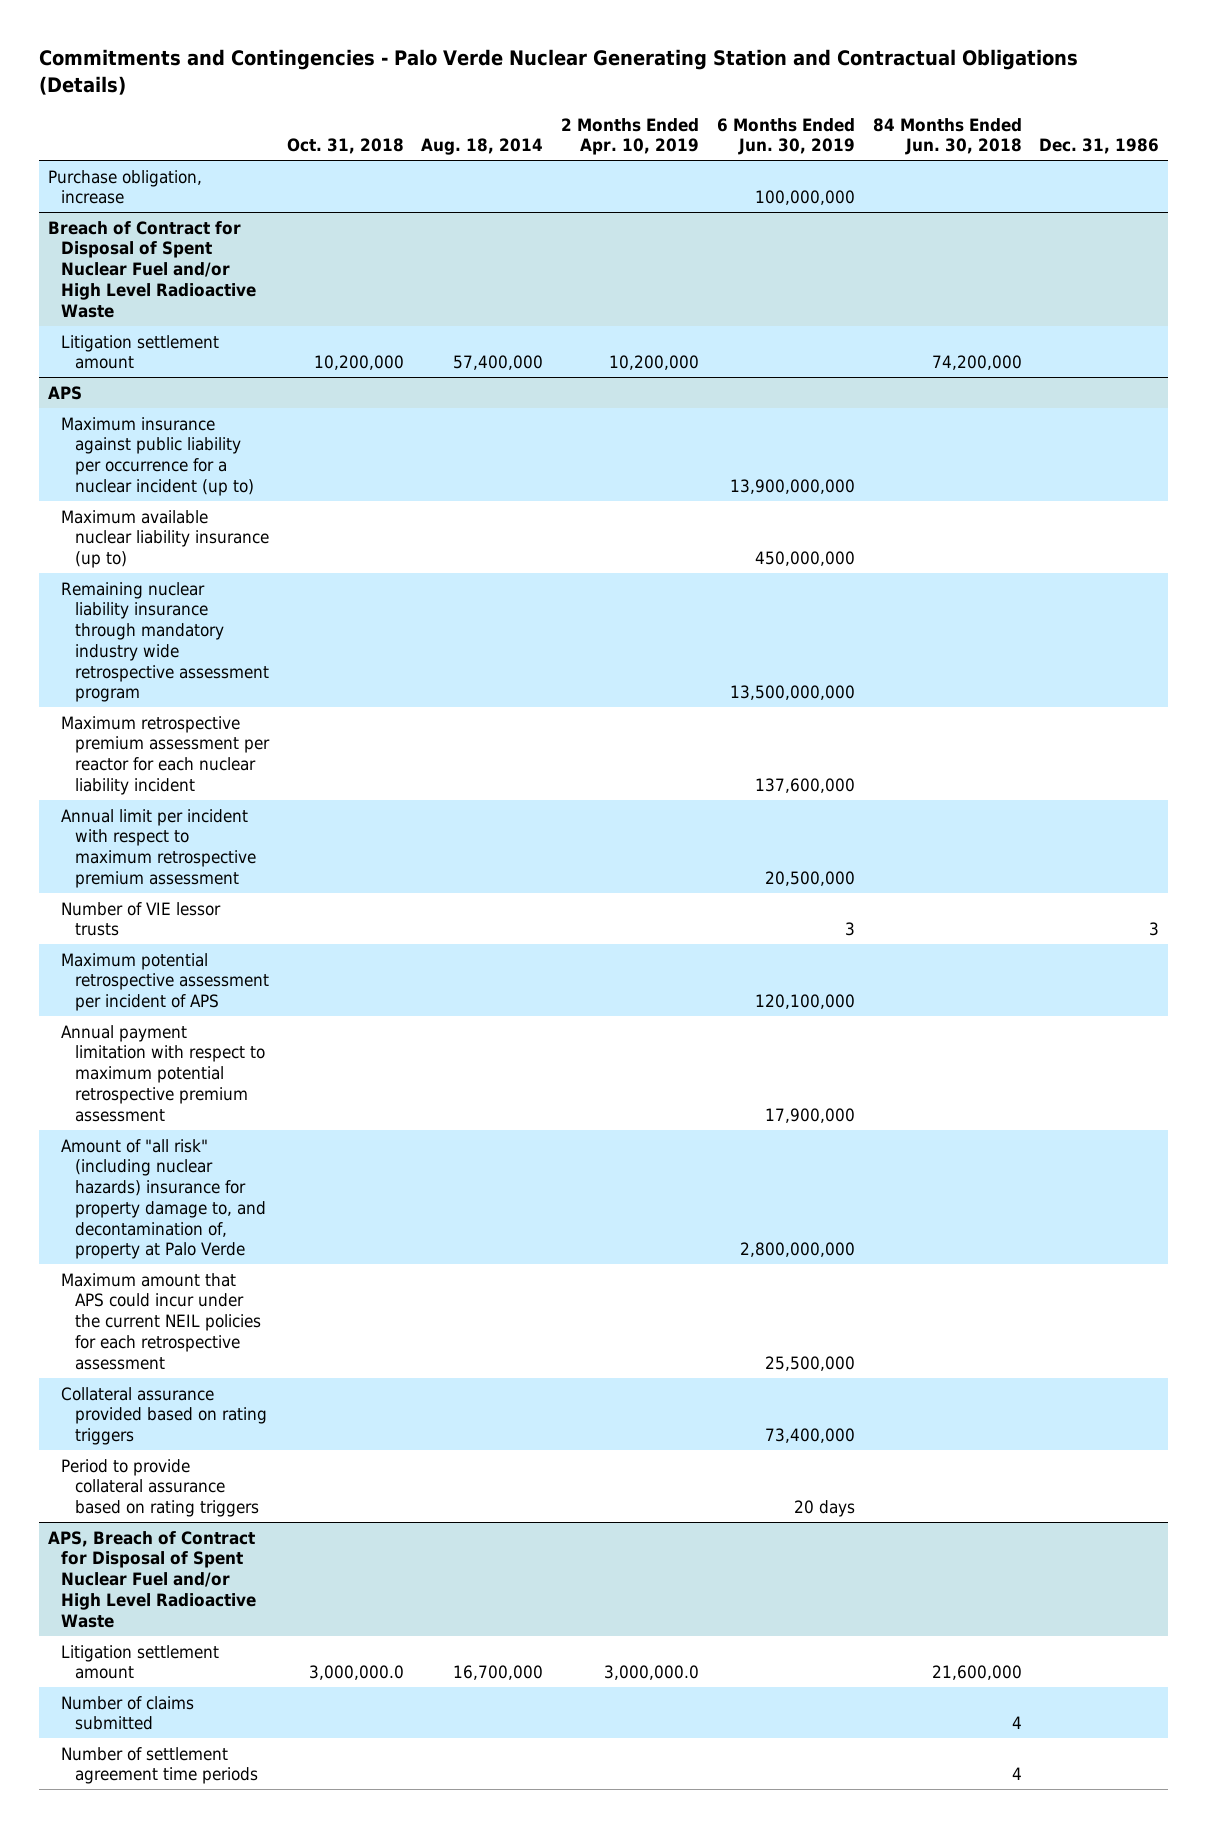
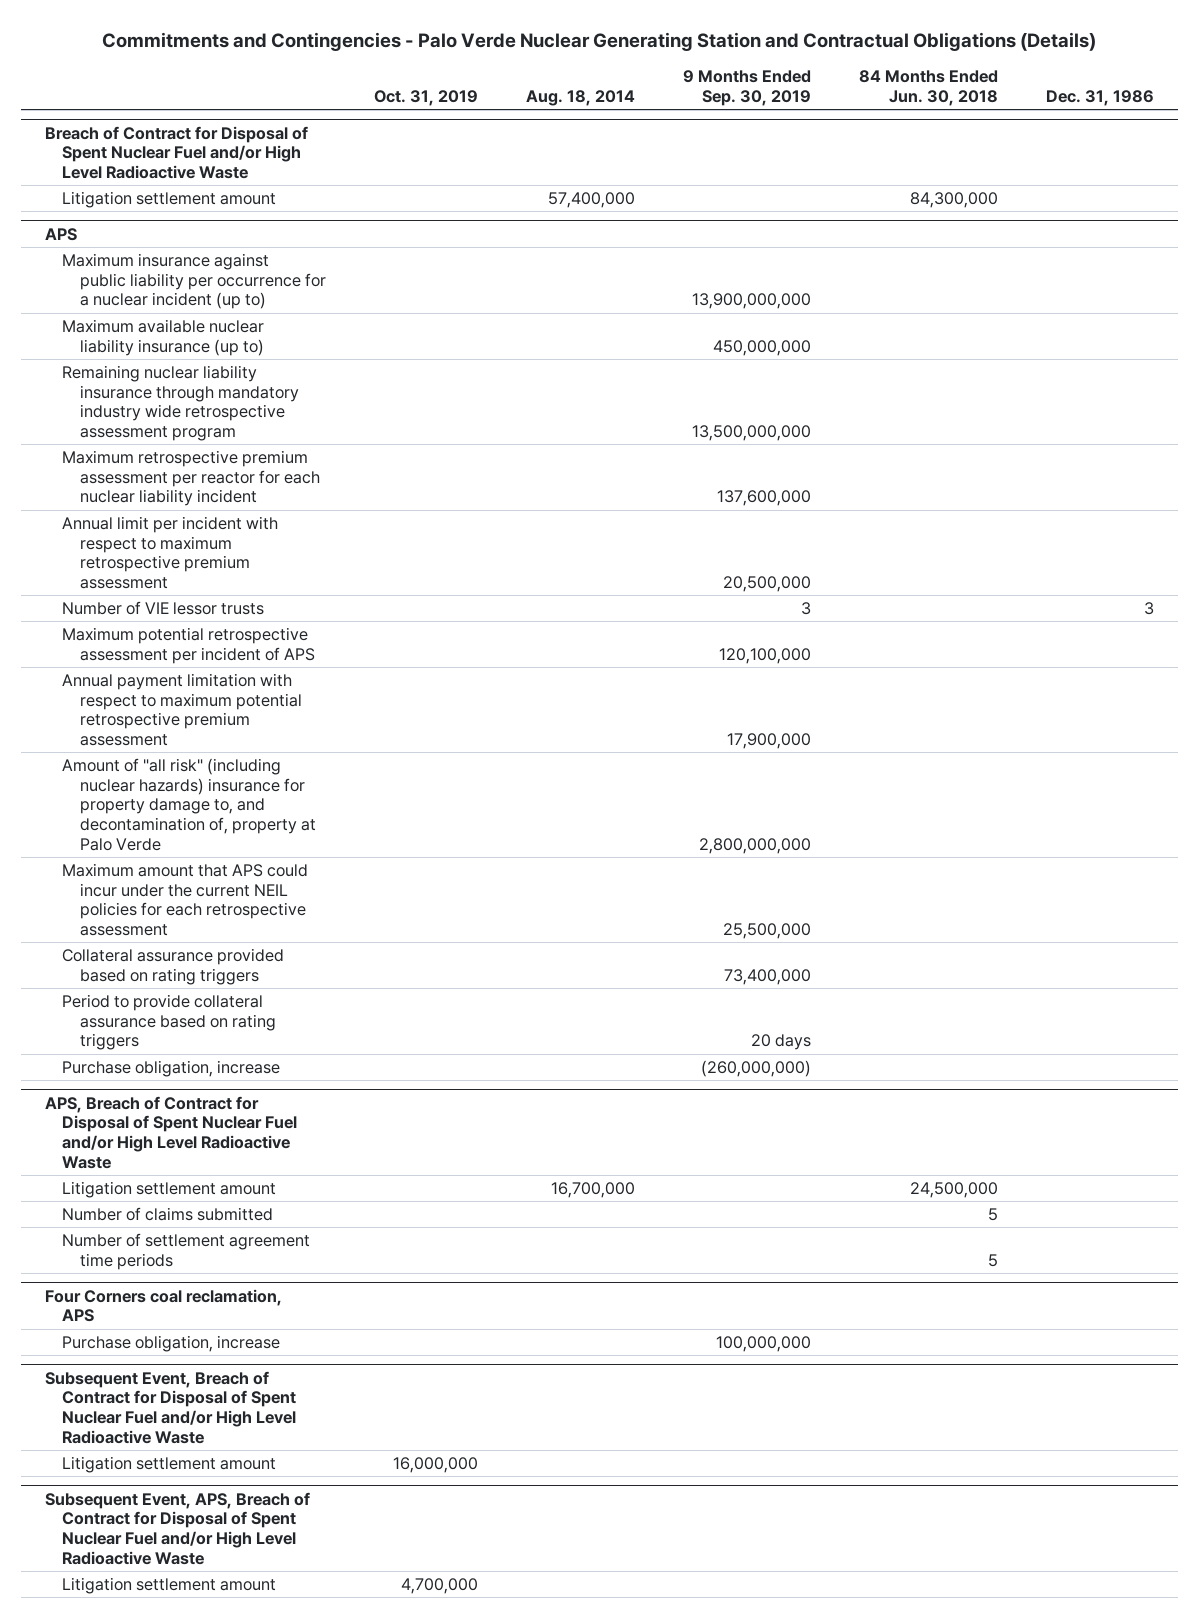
- | Oct. 31, 2018 | Aug. 18, 2014 | 2 Months Ended Apr. 10, 2019 | 6 Months Ended Jun. 30, 2019 | 84 Months Ended Jun. 30, 2018 | Dec. 31, 1986
+ | Oct. 31, 2019 | Aug. 18, 2014 | 9 Months Ended Sep. 30, 2019 | 84 Months Ended Jun. 30, 2018 | Dec. 31, 1986
- Purchase obligation, increase | | | | 100,000,000 | |
@ Breach of Contract for Disposal of Spent Nuclear Fuel and/or High Level Radioactive Waste
- Litigation settlement amount | 10,200,000 | 57,400,000 | 10,200,000 | | 74,200,000 |
+ Litigation settlement amount | | 57,400,000 | | 84,300,000 |
@ APS
+ Purchase obligation, increase | | | (260,000,000) | |
@ APS, Breach of Contract for Disposal of Spent Nuclear Fuel and/or High Level Radioactive Waste
- Litigation settlement amount | 3,000,000.0 | 16,700,000 | 3,000,000.0 | | 21,600,000 |
- Number of claims submitted | | | | | 4 |
- Number of settlement agreement time periods | | | | | 4 |
+ Litigation settlement amount | | 16,700,000 | | 24,500,000 |
+ Number of claims submitted | | | | 5 |
+ Number of settlement agreement time periods | | | | 5 |
+ Four Corners coal reclamation, APS
+ Purchase obligation, increase | | | 100,000,000 | |
+ Subsequent Event, Breach of Contract for Disposal of Spent Nuclear Fuel and/or High Level Radioactive Waste
+ Litigation settlement amount | 16,000,000 | | | |
+ Subsequent Event, APS, Breach of Contract for Disposal of Spent Nuclear Fuel and/or High Level Radioactive Waste
+ Litigation settlement amount | 4,700,000 | | | |

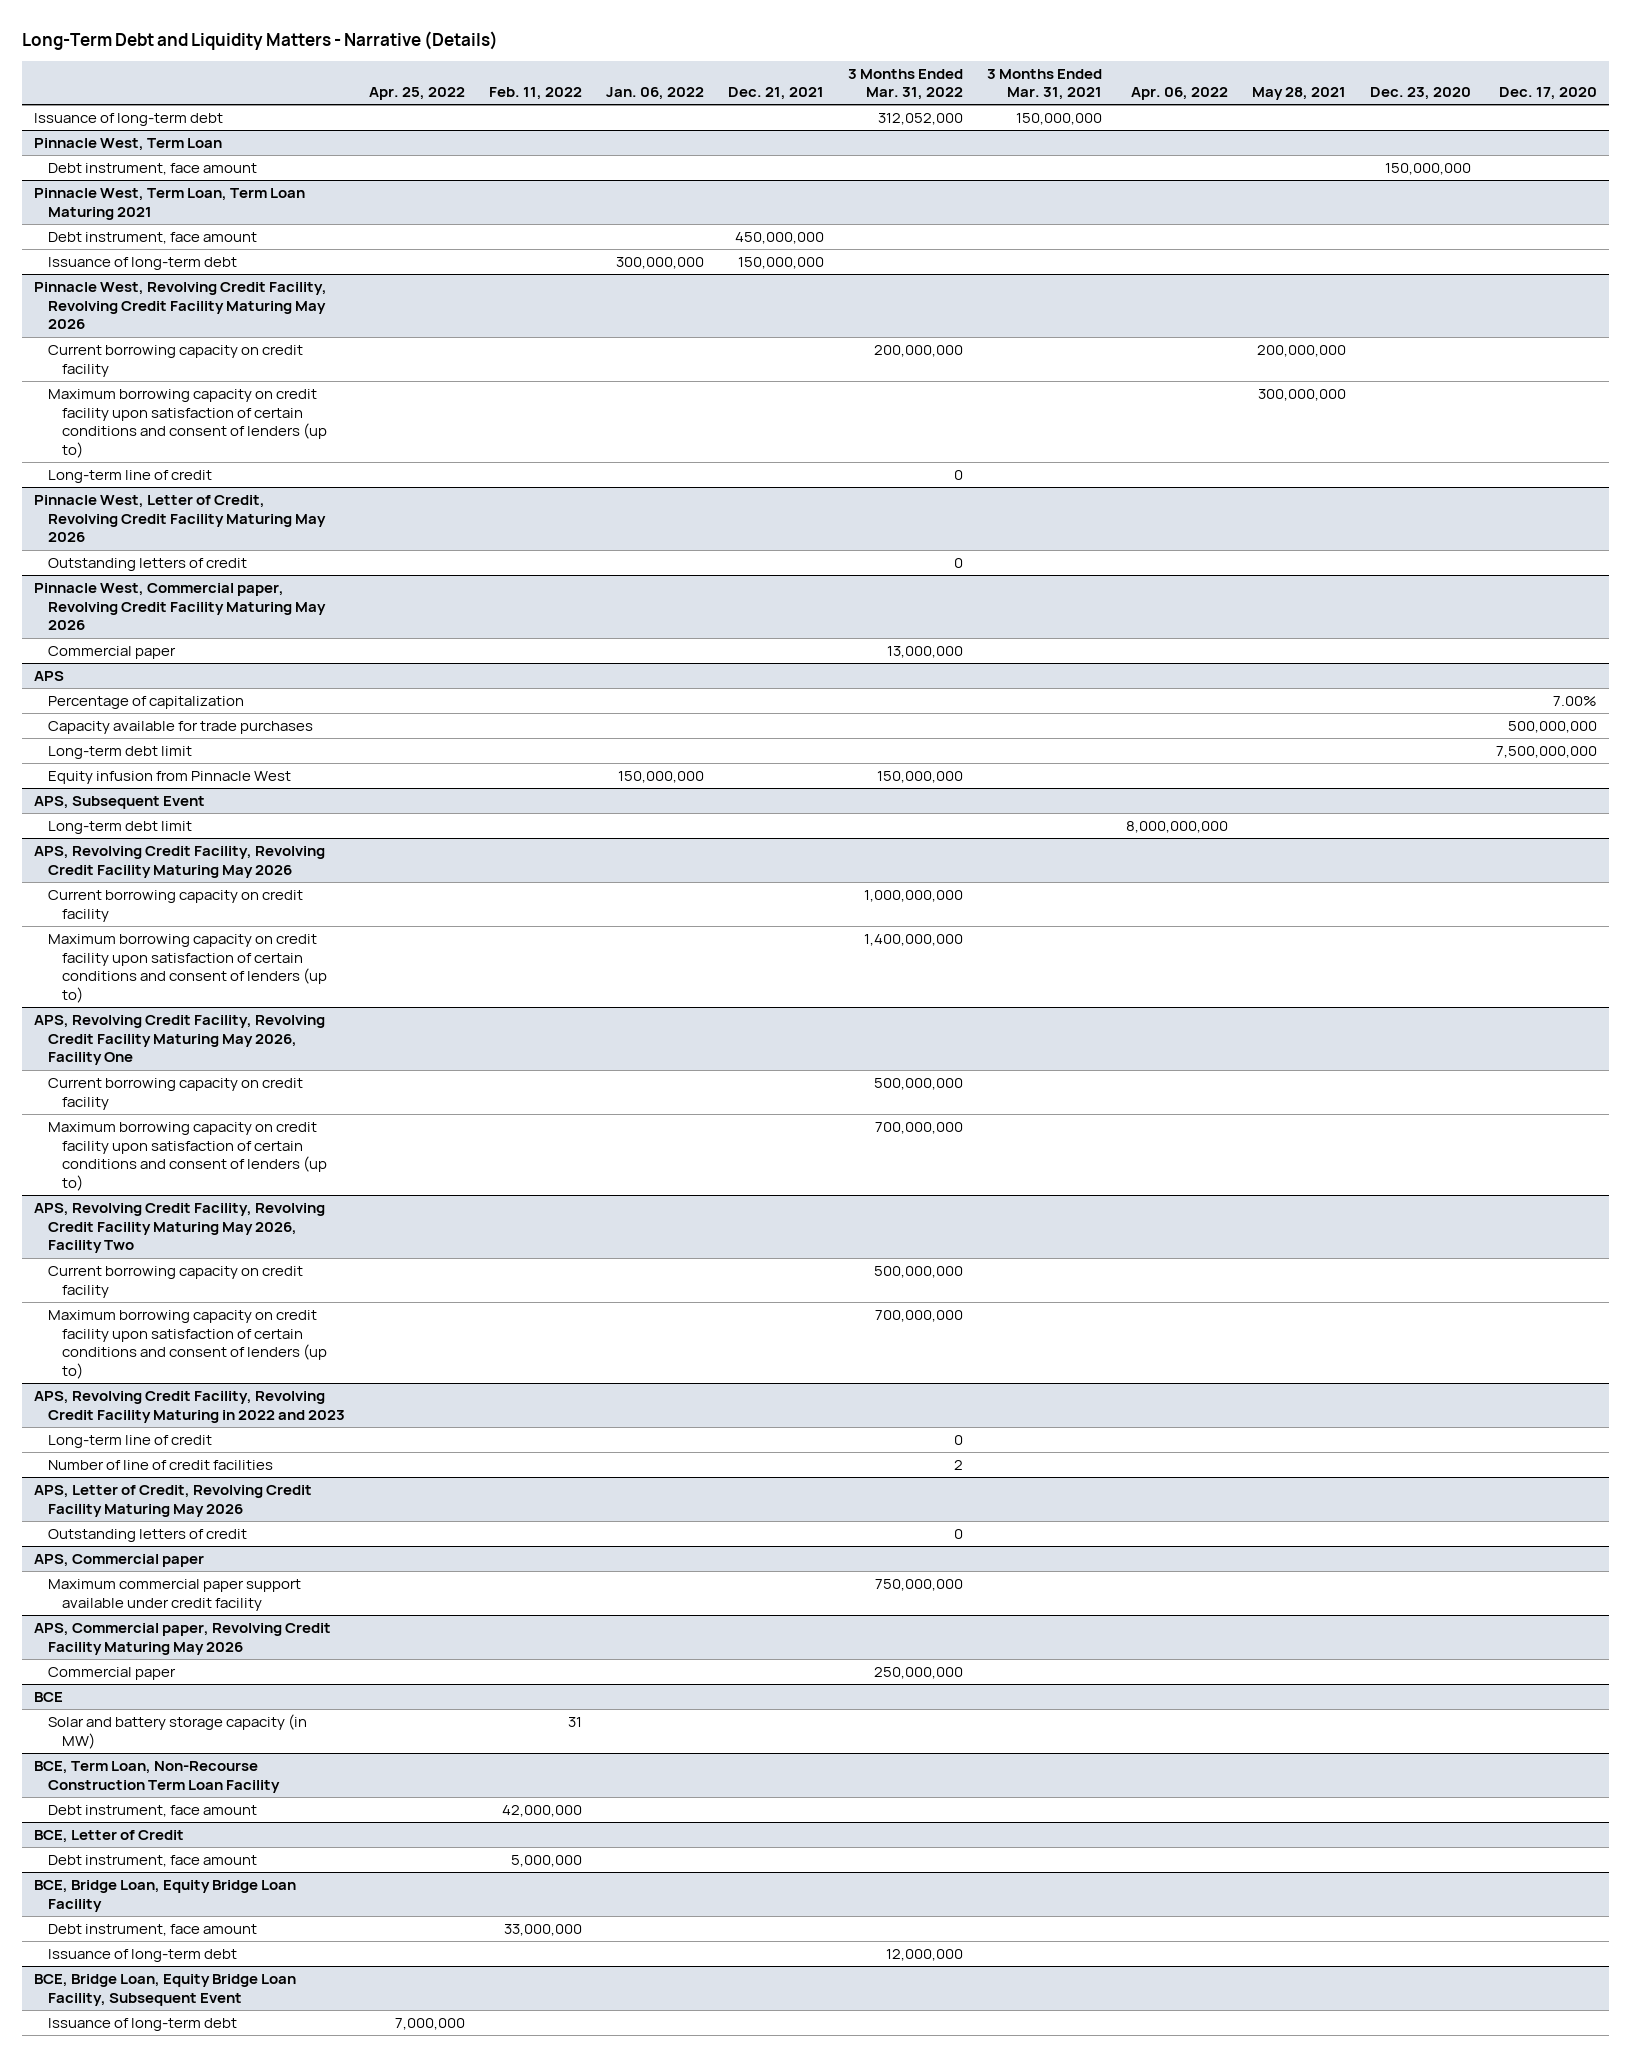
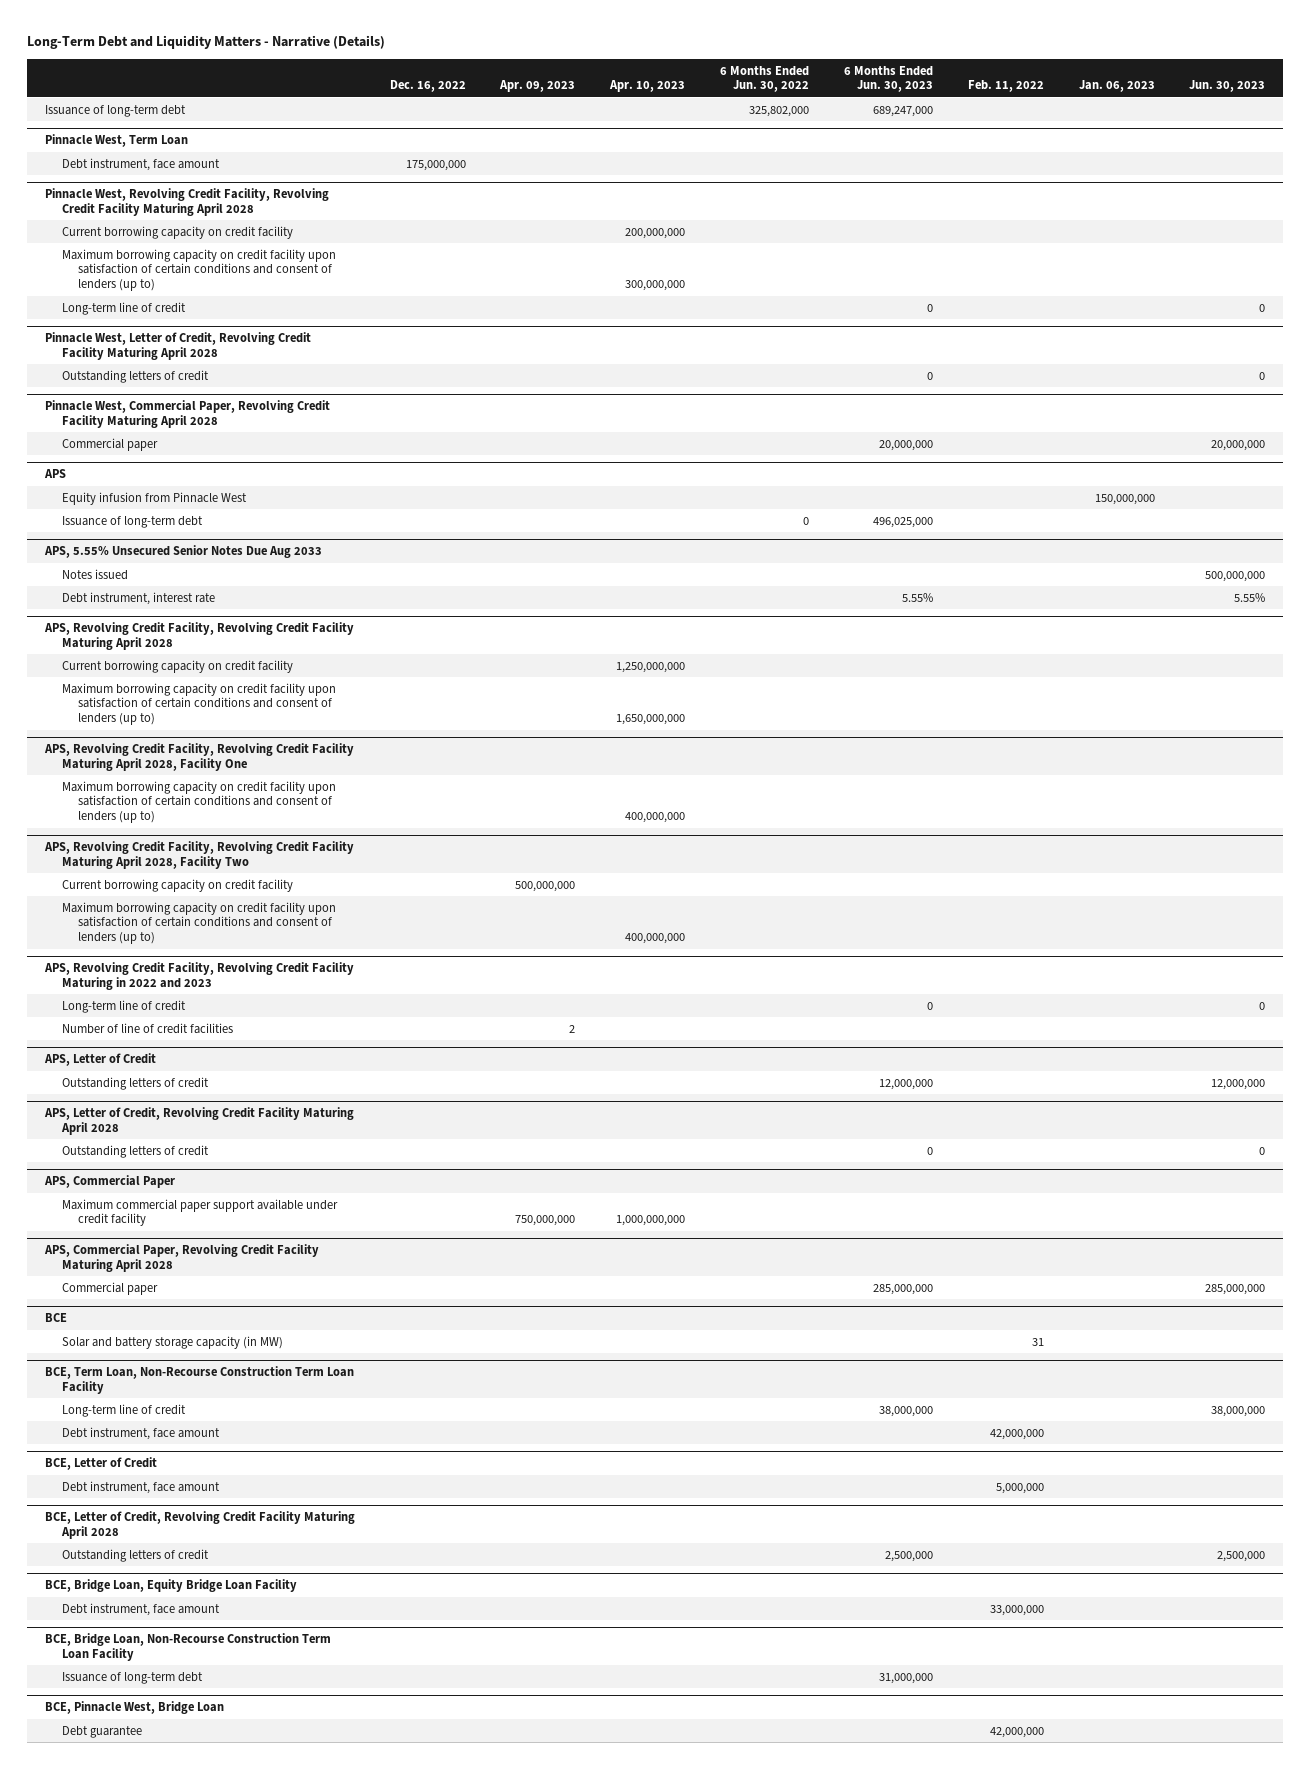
- | Apr. 25, 2022 | Feb. 11, 2022 | Jan. 06, 2022 | Dec. 21, 2021 | 3 Months Ended Mar. 31, 2022 | 3 Months Ended Mar. 31, 2021 | Apr. 06, 2022 | May 28, 2021 | Dec. 23, 2020 | Dec. 17, 2020
+ | Dec. 16, 2022 | Apr. 09, 2023 | Apr. 10, 2023 | 6 Months Ended Jun. 30, 2022 | 6 Months Ended Jun. 30, 2023 | Feb. 11, 2022 | Jan. 06, 2023 | Jun. 30, 2023
- Pinnacle West, Term Loan, Term Loan Maturing 2021
- Debt instrument, face amount | | | | 450,000,000 | | | | | |
- Issuance of long-term debt | | | 300,000,000 | 150,000,000 | | | | | |
- Pinnacle West, Revolving Credit Facility, Revolving Credit Facility Maturing May 2026
+ Pinnacle West, Revolving Credit Facility, Revolving Credit Facility Maturing April 2028
- Pinnacle West, Letter of Credit, Revolving Credit Facility Maturing May 2026
+ Pinnacle West, Letter of Credit, Revolving Credit Facility Maturing April 2028
- Pinnacle West, Commercial paper, Revolving Credit Facility Maturing May 2026
+ Pinnacle West, Commercial Paper, Revolving Credit Facility Maturing April 2028
@ APS
- Percentage of capitalization | | | | | | | | | | 7.00%
- Capacity available for trade purchases | | | | | | | | | | 500,000,000
- Long-term debt limit | | | | | | | | | | 7,500,000,000
- APS, Subsequent Event
- Long-term debt limit | | | | | | | 8,000,000,000 | | |
- APS, Revolving Credit Facility, Revolving Credit Facility Maturing May 2026
@ APS
+ Issuance of long-term debt | | | | 0 | 496,025,000 | | |
+ APS, 5.55% Unsecured Senior Notes Due Aug 2033
+ Notes issued | | | | | | | | 500,000,000
+ Debt instrument, interest rate | | | | | 5.55% | | | 5.55%
+ APS, Revolving Credit Facility, Revolving Credit Facility Maturing April 2028
- APS, Revolving Credit Facility, Revolving Credit Facility Maturing May 2026, Facility One
- Current borrowing capacity on credit facility | | | | | 500,000,000 | | | | |
+ APS, Revolving Credit Facility, Revolving Credit Facility Maturing April 2028, Facility One
- APS, Revolving Credit Facility, Revolving Credit Facility Maturing May 2026, Facility Two
+ APS, Revolving Credit Facility, Revolving Credit Facility Maturing April 2028, Facility Two
- APS, Letter of Credit, Revolving Credit Facility Maturing May 2026
+ APS, Letter of Credit
+ Outstanding letters of credit | | | | | 12,000,000 | | | 12,000,000
+ APS, Letter of Credit, Revolving Credit Facility Maturing April 2028
- APS, Commercial paper
+ APS, Commercial Paper
- APS, Commercial paper, Revolving Credit Facility Maturing May 2026
+ APS, Commercial Paper, Revolving Credit Facility Maturing April 2028
@ BCE, Term Loan, Non-Recourse Construction Term Loan Facility
+ Long-term line of credit | | | | | 38,000,000 | | | 38,000,000
+ BCE, Letter of Credit, Revolving Credit Facility Maturing April 2028
+ Outstanding letters of credit | | | | | 2,500,000 | | | 2,500,000
@ BCE, Bridge Loan, Equity Bridge Loan Facility
- Issuance of long-term debt | | | | | 12,000,000 | | | | |
- BCE, Bridge Loan, Equity Bridge Loan Facility, Subsequent Event
- Issuance of long-term debt | 7,000,000 | | | | | | | | |
+ BCE, Bridge Loan, Non-Recourse Construction Term Loan Facility
+ Issuance of long-term debt | | | | | 31,000,000 | | |
+ BCE, Pinnacle West, Bridge Loan
+ Debt guarantee | | | | | | 42,000,000 | |

